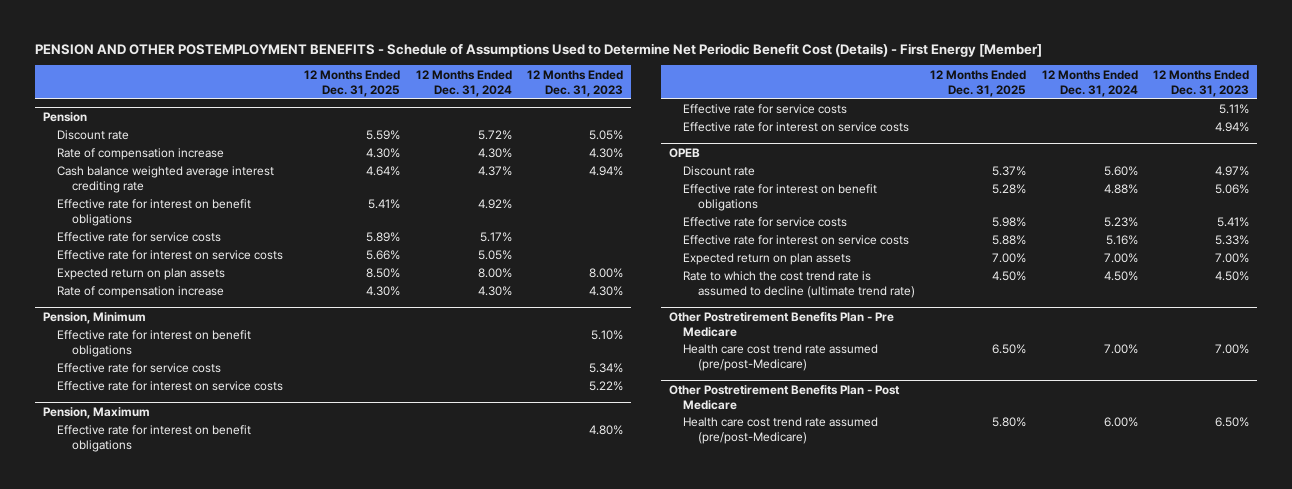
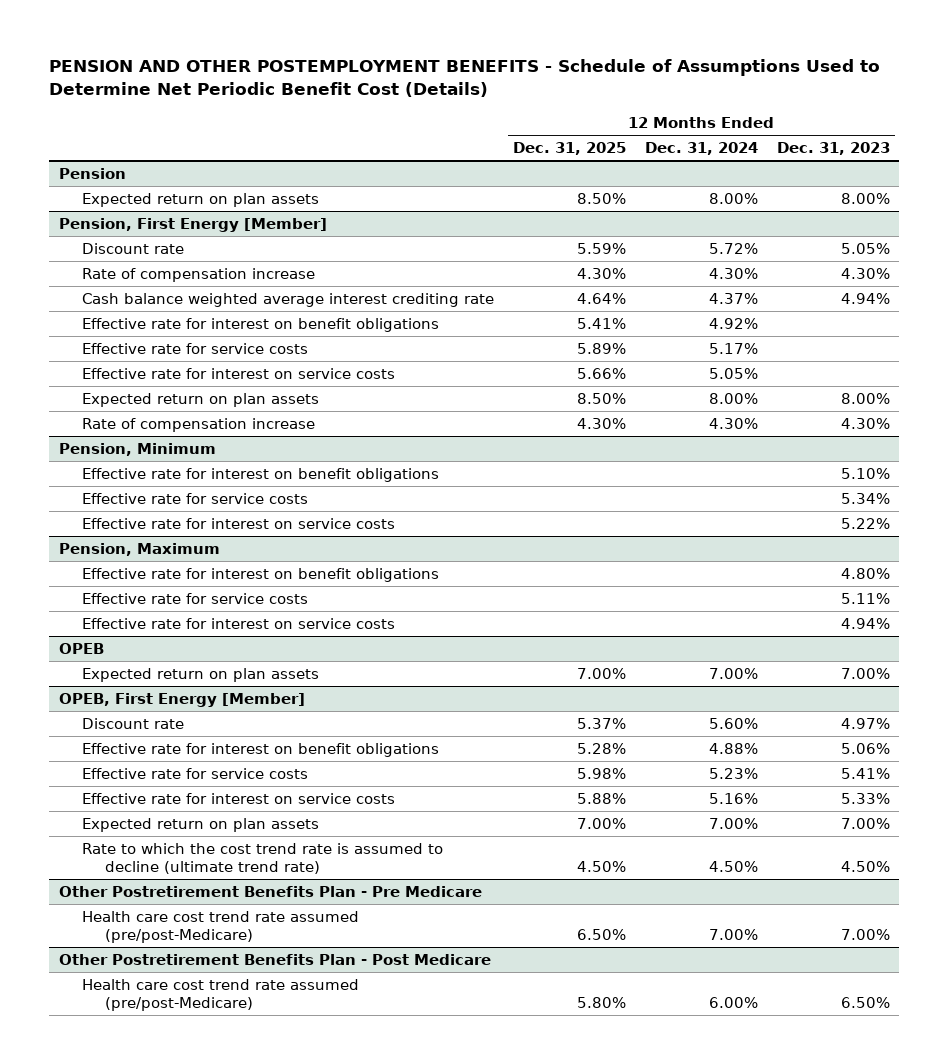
- PENSION AND OTHER POSTEMPLOYMENT BENEFITS - Schedule of Assumptions Used to Determine Net Periodic Benefit Cost (Details) - First Energy [Member]
+ PENSION AND OTHER POSTEMPLOYMENT BENEFITS - Schedule of Assumptions Used to Determine Net Periodic Benefit Cost (Details)
@ Pension
+ Expected return on plan assets | 8.50% | 8.00% | 8.00%
+ Pension, First Energy [Member]
@ OPEB
+ Expected return on plan assets | 7.00% | 7.00% | 7.00%
+ OPEB, First Energy [Member]

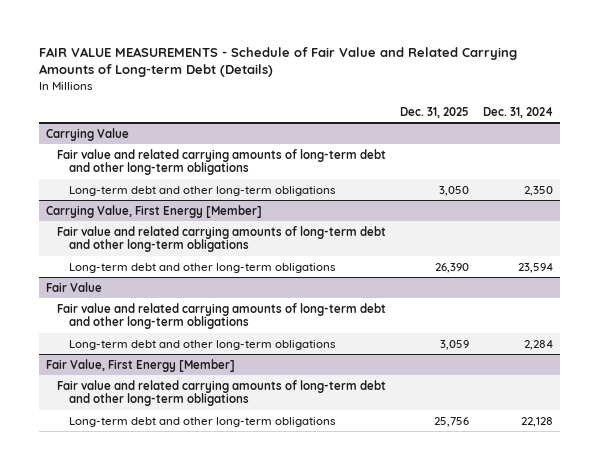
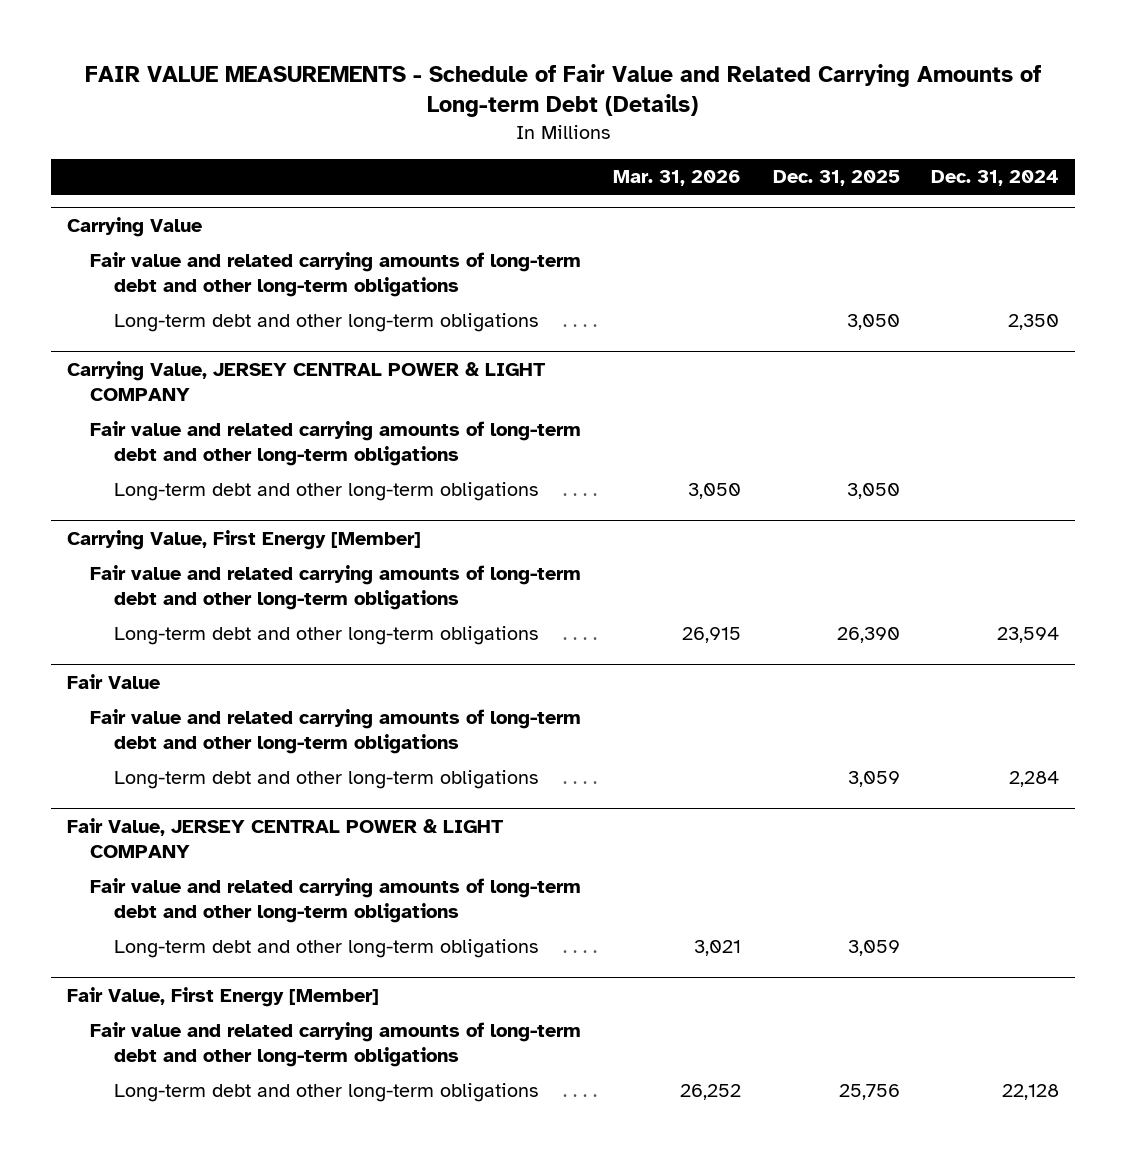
- | Dec. 31, 2025 | Dec. 31, 2024
+ | Mar. 31, 2026 | Dec. 31, 2025 | Dec. 31, 2024
+ Carrying Value, JERSEY CENTRAL POWER & LIGHT COMPANY
+ Fair value and related carrying amounts of long-term debt and other long-term obligations
+ Long-term debt and other long-term obligations | 3,050 | 3,050 |
+ Fair Value, JERSEY CENTRAL POWER & LIGHT COMPANY
+ Fair value and related carrying amounts of long-term debt and other long-term obligations
+ Long-term debt and other long-term obligations | 3,021 | 3,059 |

